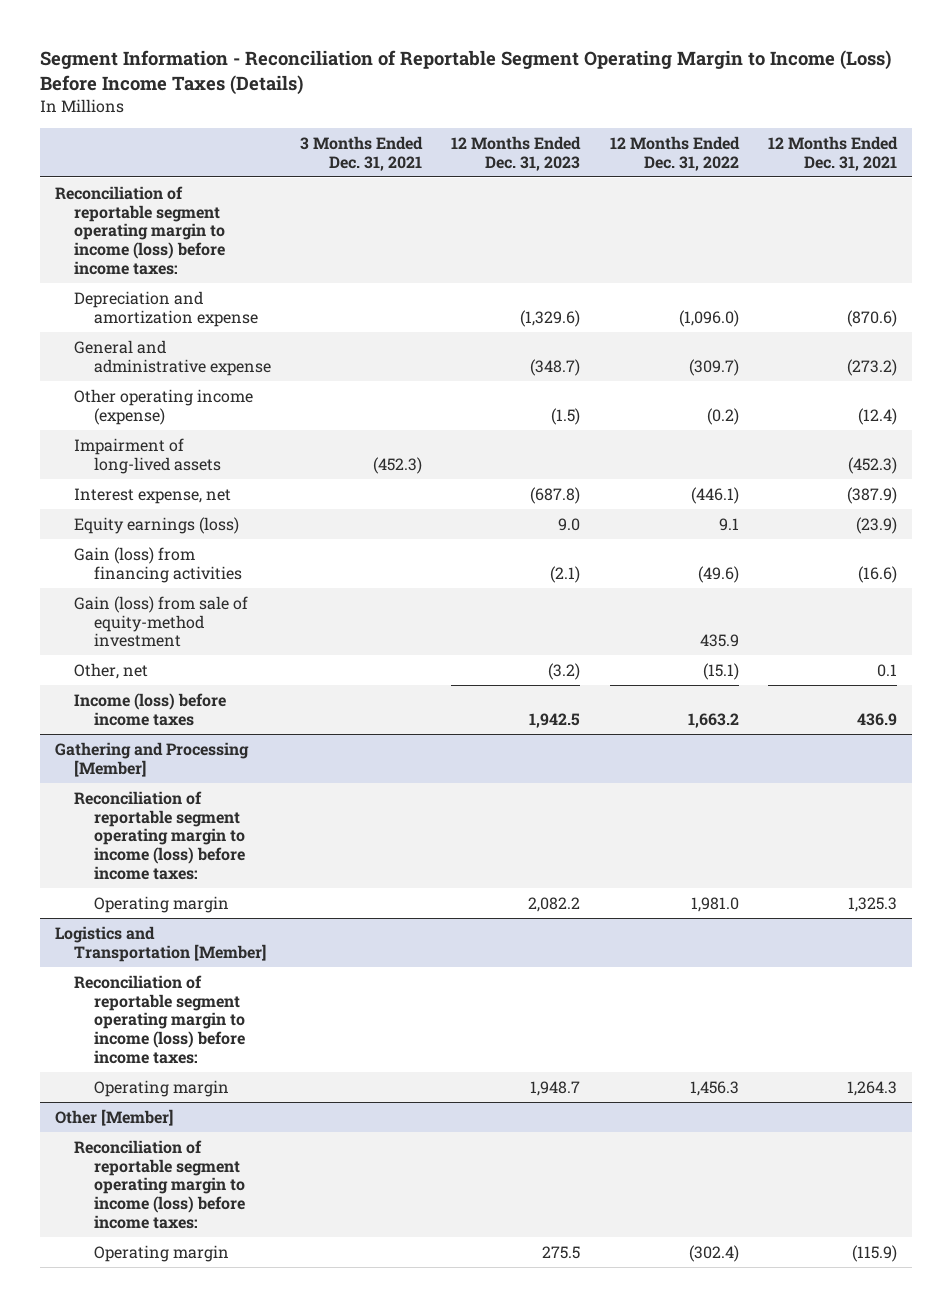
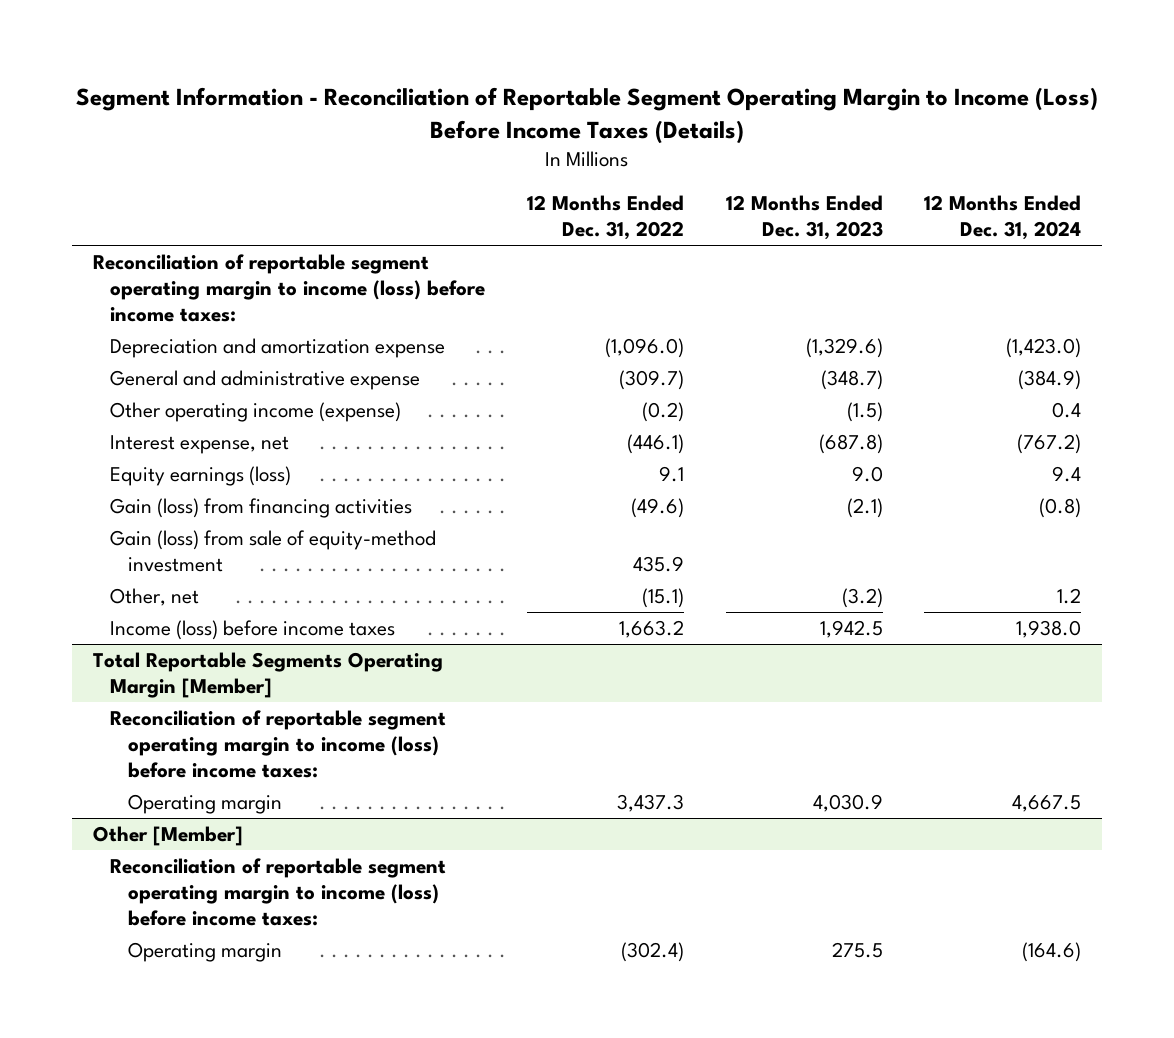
- | 3 Months Ended Dec. 31, 2021 | 12 Months Ended Dec. 31, 2023 | 12 Months Ended Dec. 31, 2022 | 12 Months Ended Dec. 31, 2021
+ | 12 Months Ended Dec. 31, 2022 | 12 Months Ended Dec. 31, 2023 | 12 Months Ended Dec. 31, 2024
- Impairment of long-lived assets | (452.3) | | | (452.3)
- Gathering and Processing [Member]
- Reconciliation of reportable segment operating margin to income (loss) before income taxes:
- Operating margin | | 2,082.2 | 1,981.0 | 1,325.3
- Logistics and Transportation [Member]
+ Total Reportable Segments Operating Margin [Member]
- Operating margin | | 1,948.7 | 1,456.3 | 1,264.3
+ Operating margin | 3,437.3 | 4,030.9 | 4,667.5

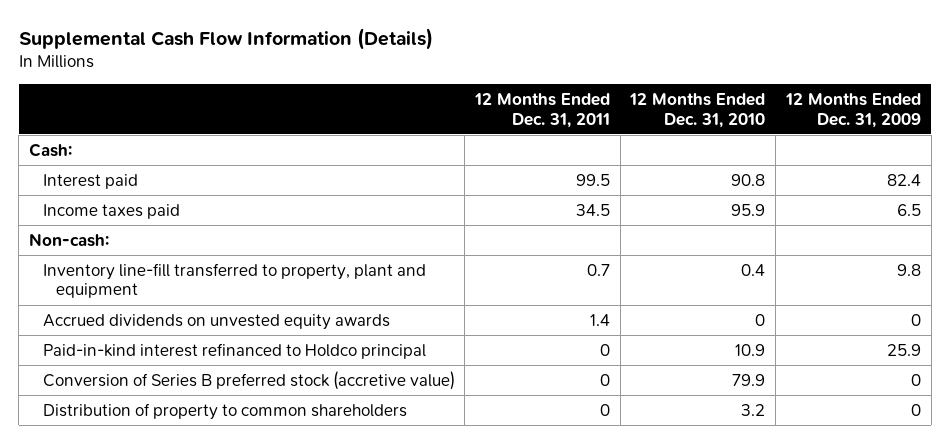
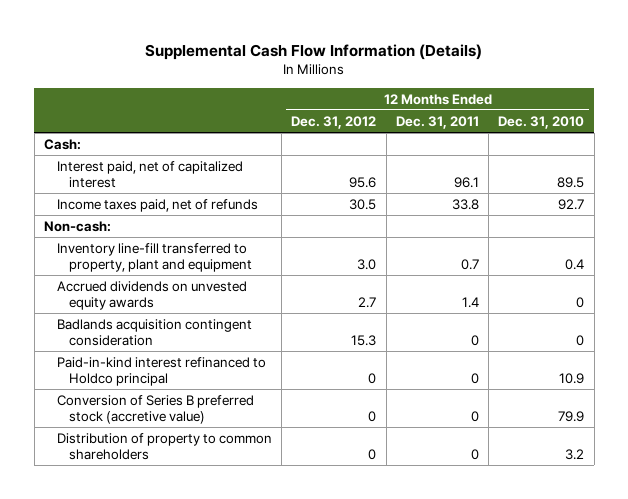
- | 12 Months Ended Dec. 31, 2011 | 12 Months Ended Dec. 31, 2010 | 12 Months Ended Dec. 31, 2009
+ | 12 Months Ended Dec. 31, 2012 | 12 Months Ended Dec. 31, 2011 | 12 Months Ended Dec. 31, 2010
- Interest paid | 99.5 | 90.8 | 82.4
- Income taxes paid | 34.5 | 95.9 | 6.5
+ Interest paid, net of capitalized interest | 95.6 | 96.1 | 89.5
+ Income taxes paid, net of refunds | 30.5 | 33.8 | 92.7
+ Badlands acquisition contingent consideration | 15.3 | 0 | 0

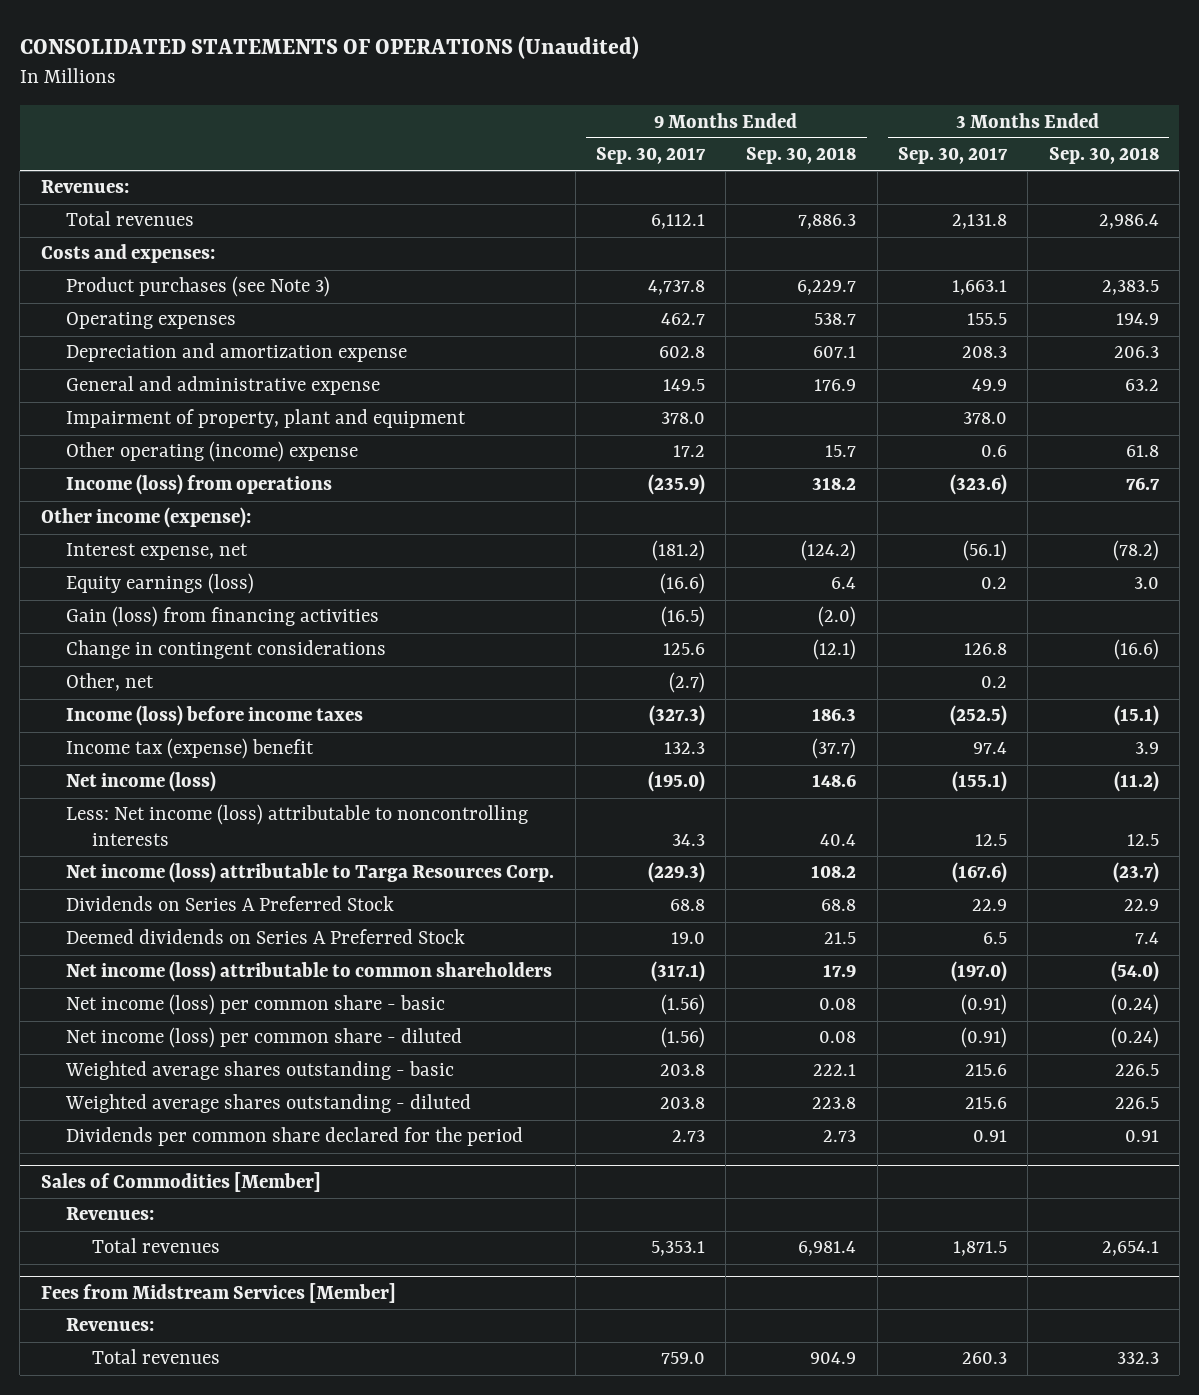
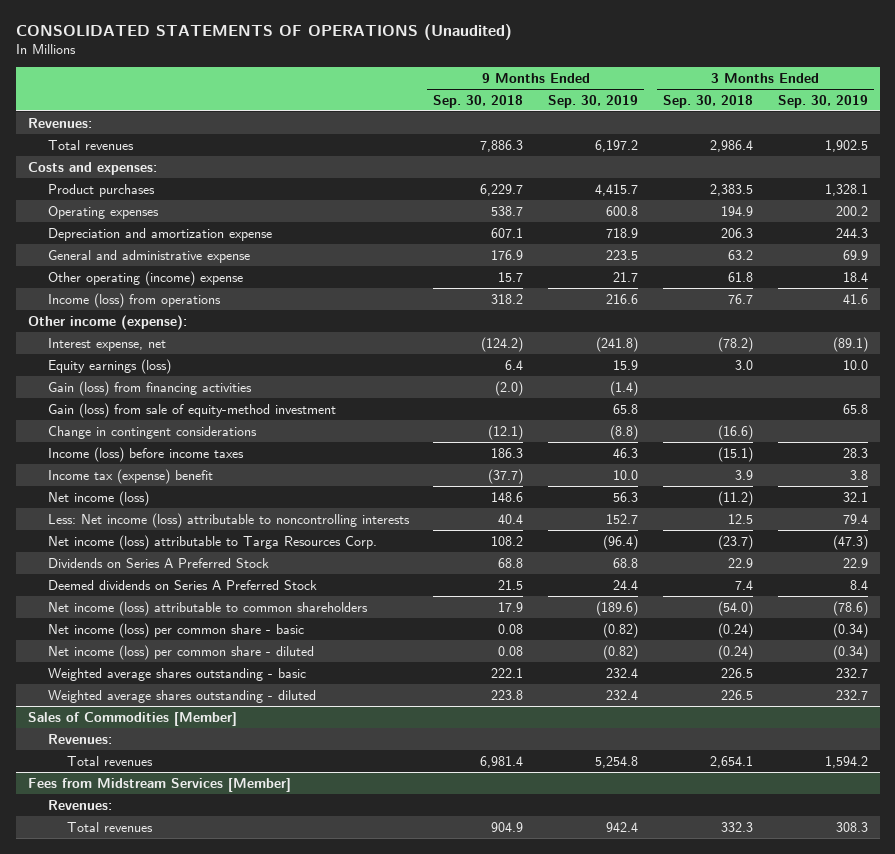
- | 9 Months Ended Sep. 30, 2017 | 9 Months Ended Sep. 30, 2018 | 3 Months Ended Sep. 30, 2017 | 3 Months Ended Sep. 30, 2018
+ | 9 Months Ended Sep. 30, 2018 | 9 Months Ended Sep. 30, 2019 | 3 Months Ended Sep. 30, 2018 | 3 Months Ended Sep. 30, 2019
- Product purchases (see Note 3) | 4,737.8 | 6,229.7 | 1,663.1 | 2,383.5
+ Product purchases | 6,229.7 | 4,415.7 | 2,383.5 | 1,328.1
- Impairment of property, plant and equipment | 378.0 | | 378.0 |
+ Gain (loss) from sale of equity-method investment | | 65.8 | | 65.8
- Other, net | (2.7) | | 0.2 |
- Dividends per common share declared for the period | 2.73 | 2.73 | 0.91 | 0.91

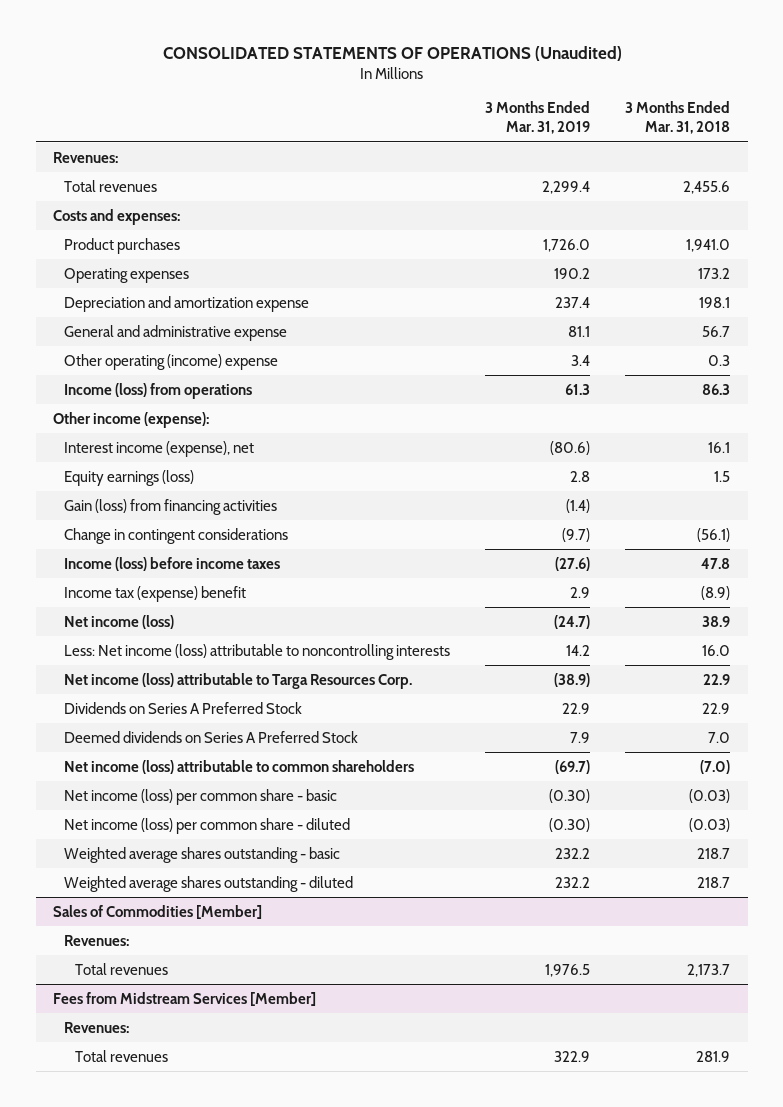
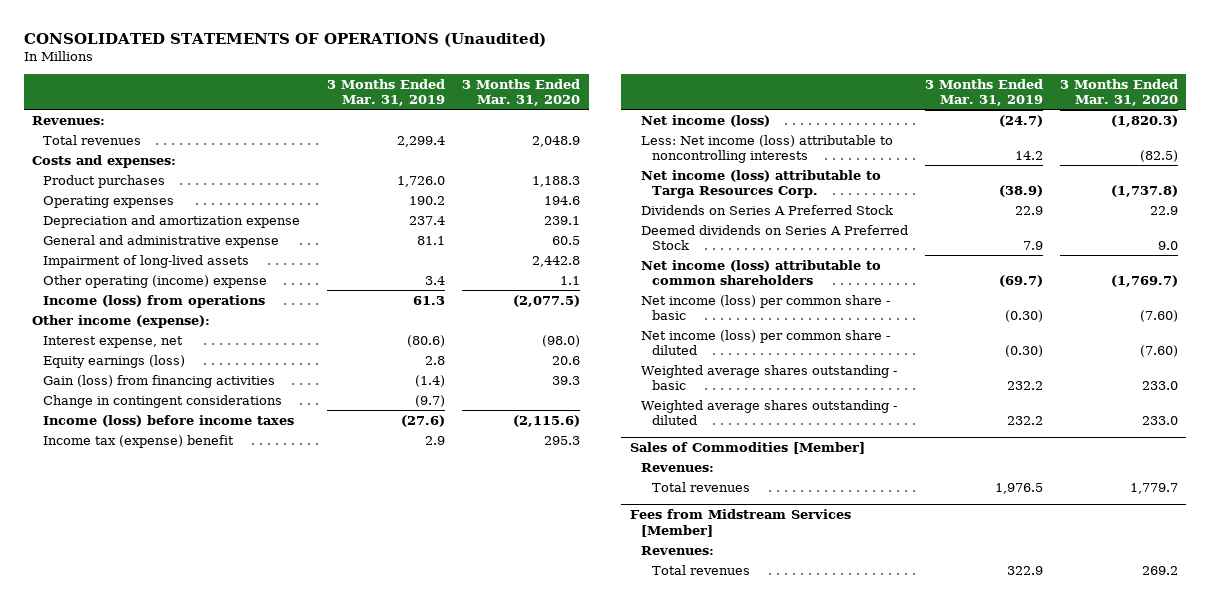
- | 3 Months Ended Mar. 31, 2019 | 3 Months Ended Mar. 31, 2018
+ | 3 Months Ended Mar. 31, 2019 | 3 Months Ended Mar. 31, 2020
+ Impairment of long-lived assets | | 2,442.8
- Interest income (expense), net | (80.6) | 16.1
+ Interest expense, net | (80.6) | (98.0)

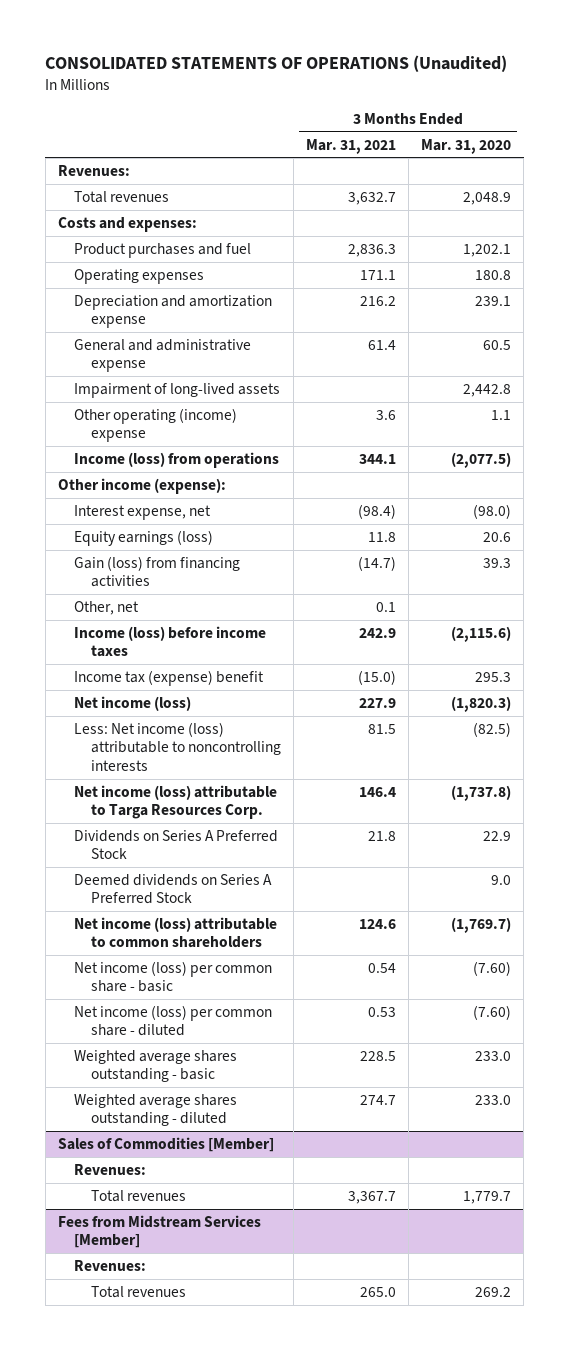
- | 3 Months Ended Mar. 31, 2019 | 3 Months Ended Mar. 31, 2020
+ | 3 Months Ended Mar. 31, 2021 | 3 Months Ended Mar. 31, 2020
- Product purchases | 1,726.0 | 1,188.3
- Operating expenses | 190.2 | 194.6
+ Product purchases and fuel | 2,836.3 | 1,202.1
+ Operating expenses | 171.1 | 180.8
- Change in contingent considerations | (9.7) |
+ Other, net | 0.1 |

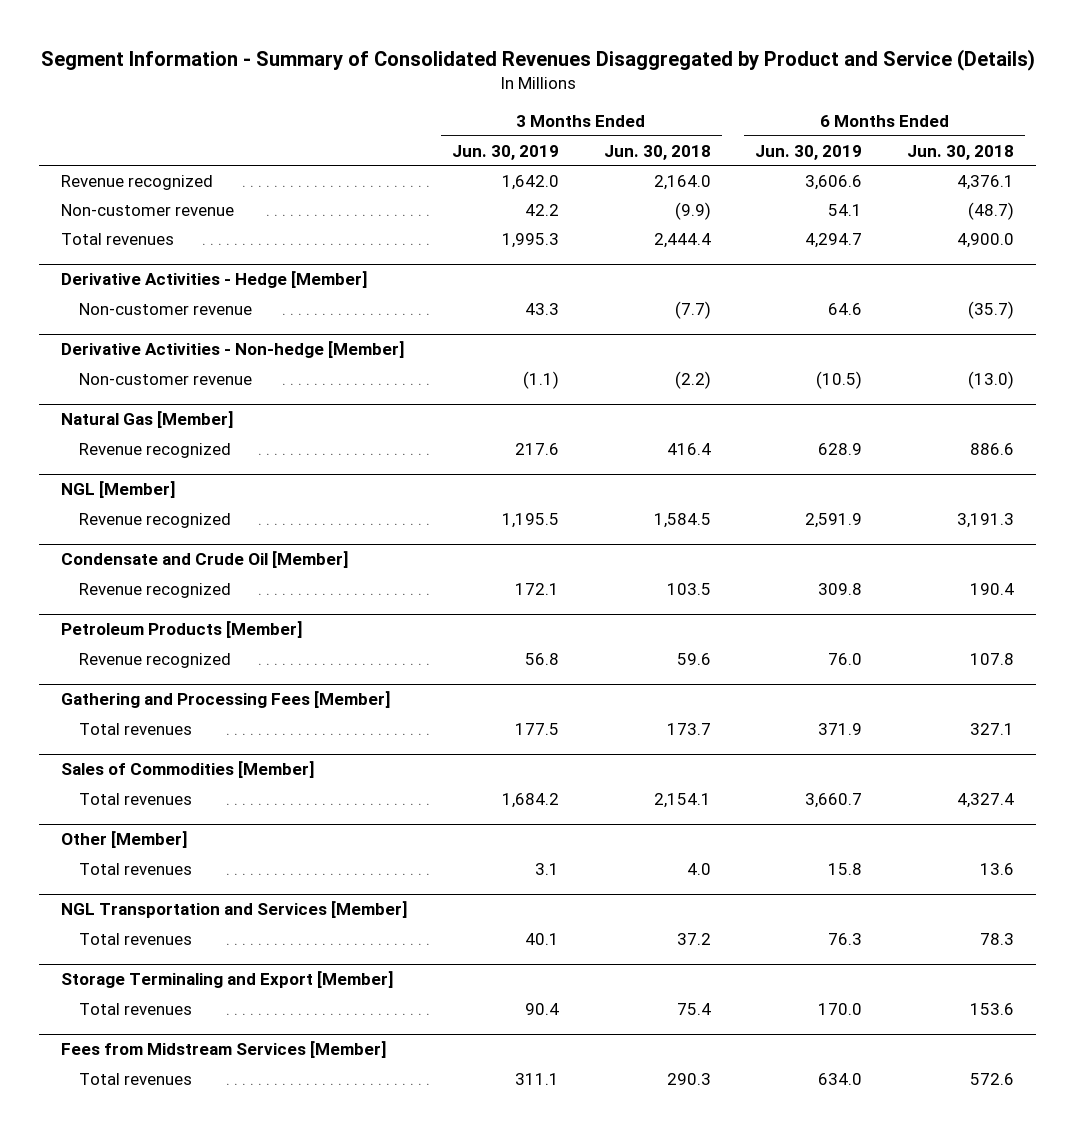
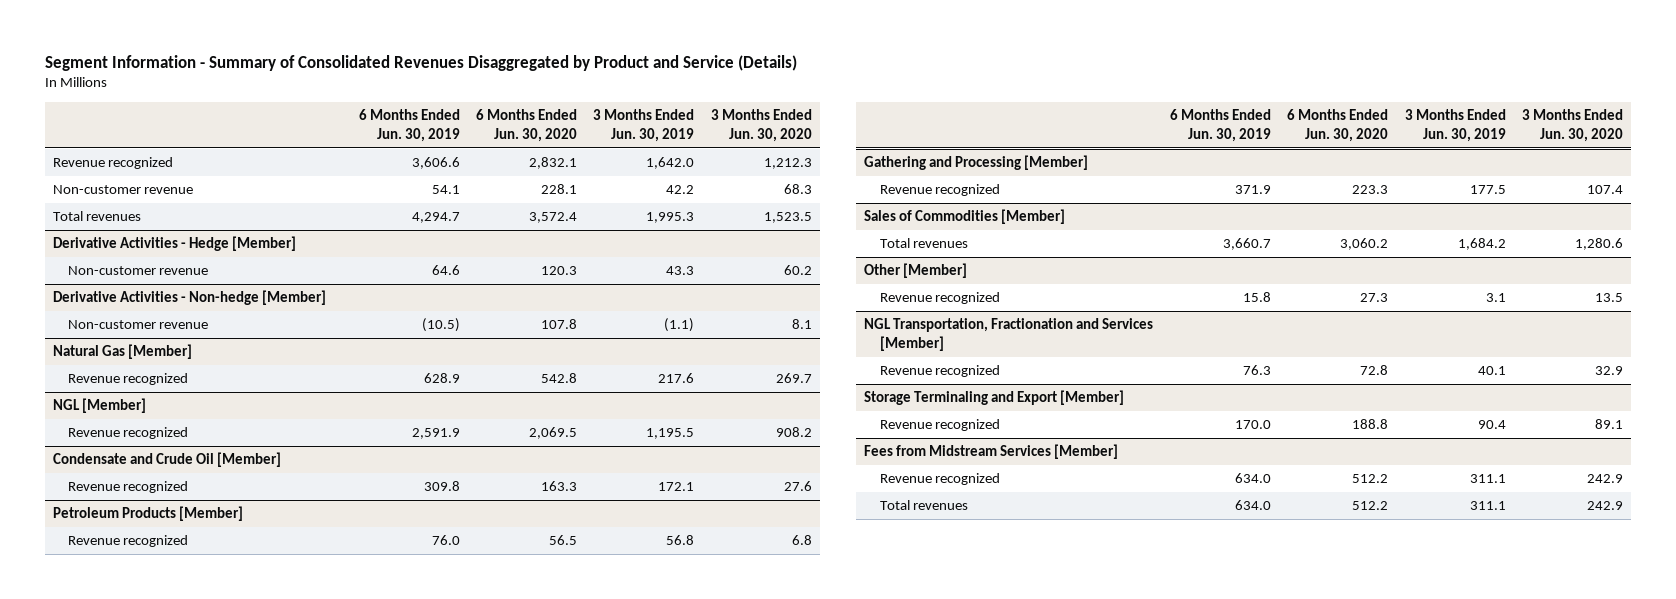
- | 3 Months Ended Jun. 30, 2019 | 3 Months Ended Jun. 30, 2018 | 6 Months Ended Jun. 30, 2019 | 6 Months Ended Jun. 30, 2018
+ | 6 Months Ended Jun. 30, 2019 | 6 Months Ended Jun. 30, 2020 | 3 Months Ended Jun. 30, 2019 | 3 Months Ended Jun. 30, 2020
- Gathering and Processing Fees [Member]
- Total revenues | 177.5 | 173.7 | 371.9 | 327.1
+ Gathering and Processing [Member]
+ Revenue recognized | 371.9 | 223.3 | 177.5 | 107.4
@ Other [Member]
- Total revenues | 3.1 | 4.0 | 15.8 | 13.6
- NGL Transportation and Services [Member]
- Total revenues | 40.1 | 37.2 | 76.3 | 78.3
@ Other [Member]
+ Revenue recognized | 15.8 | 27.3 | 3.1 | 13.5
+ NGL Transportation, Fractionation and Services [Member]
+ Revenue recognized | 76.3 | 72.8 | 40.1 | 32.9
@ Storage Terminaling and Export [Member]
- Total revenues | 90.4 | 75.4 | 170.0 | 153.6
+ Revenue recognized | 170.0 | 188.8 | 90.4 | 89.1
@ Fees from Midstream Services [Member]
+ Revenue recognized | 634.0 | 512.2 | 311.1 | 242.9

